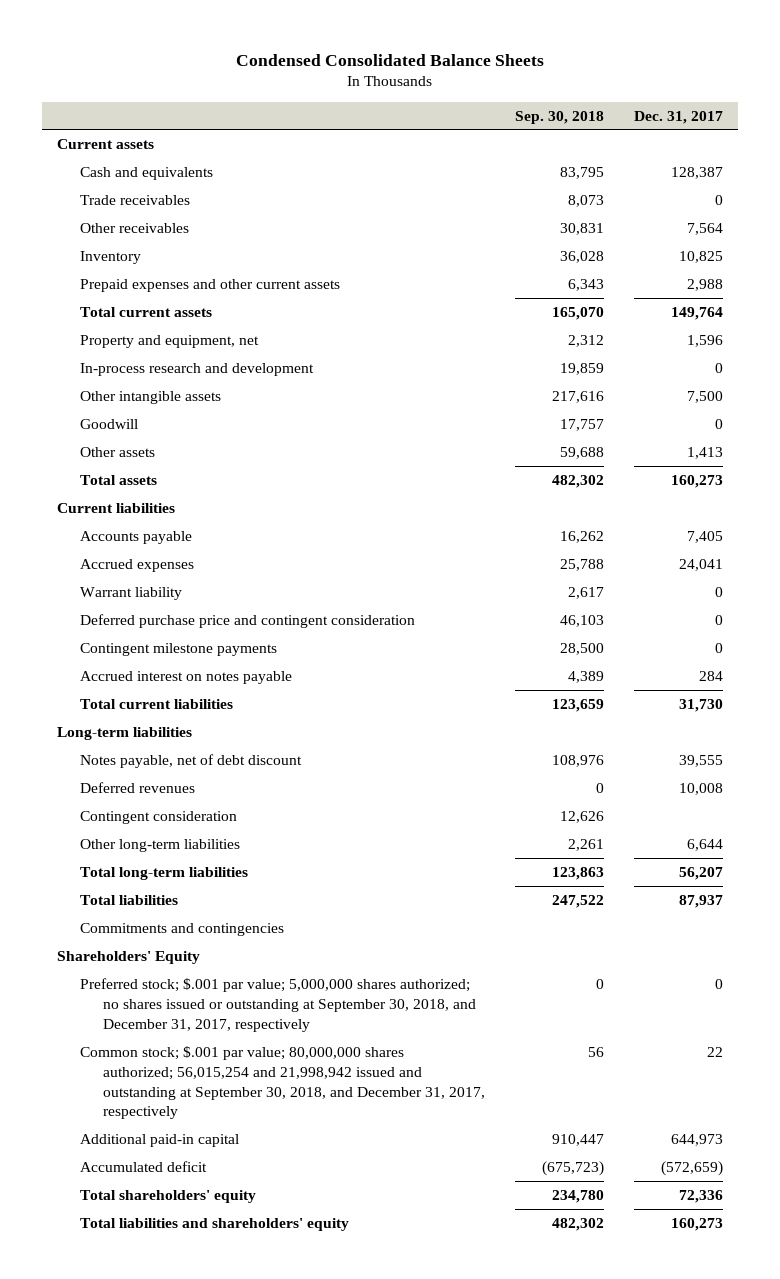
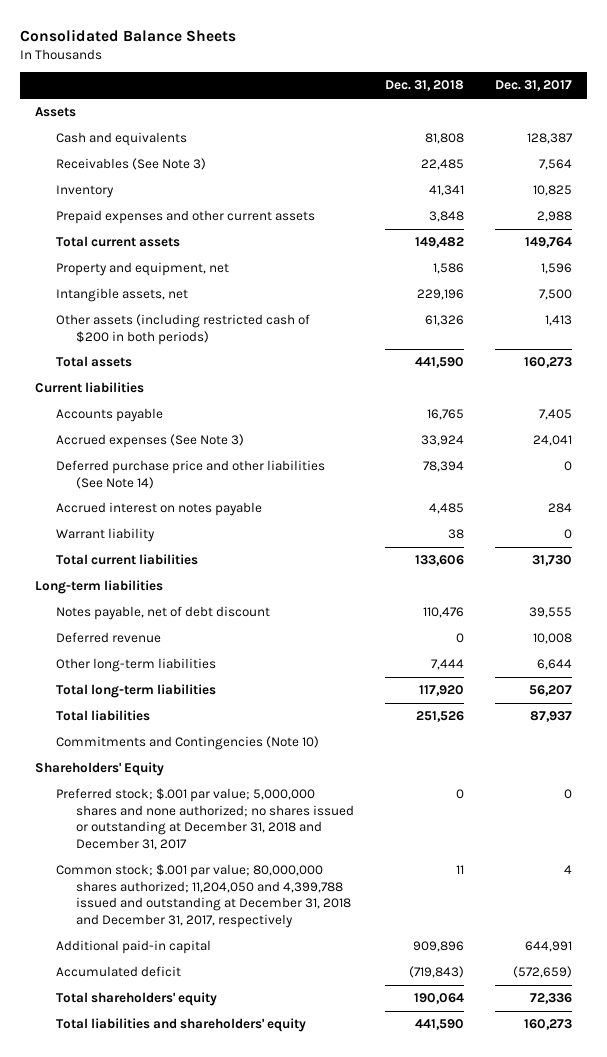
- Condensed Consolidated Balance Sheets
+ Consolidated Balance Sheets
- | Sep. 30, 2018 | Dec. 31, 2017
+ | Dec. 31, 2018 | Dec. 31, 2017
- Current assets
+ Assets
- Trade receivables | 8,073 | 0
- Other receivables | 30,831 | 7,564
+ Receivables (See Note 3) | 22,485 | 7,564
- In-process research and development | 19,859 | 0
- Other intangible assets | 217,616 | 7,500
- Goodwill | 17,757 | 0
- Other assets | 59,688 | 1,413
+ Intangible assets, net | 229,196 | 7,500
+ Other assets (including restricted cash of $200 in both periods) | 61,326 | 1,413
- Accrued expenses | 25,788 | 24,041
- Deferred purchase price and contingent consideration | 46,103 | 0
- Contingent milestone payments | 28,500 | 0
+ Accrued expenses (See Note 3) | 33,924 | 24,041
+ Deferred purchase price and other liabilities (See Note 14) | 78,394 | 0
moved down: Warrant liability | 38 | 0
- Deferred revenues | 0 | 10,008
- Contingent consideration | 12,626 |
+ Deferred revenue | 0 | 10,008
- Commitments and contingencies
+ Commitments and Contingencies (Note 10)
- Preferred stock; $.001 par value; 5,000,000 shares authorized; no shares issued or outstanding at September 30, 2018, and December 31, 2017, respectively | 0 | 0
- Common stock; $.001 par value; 80,000,000 shares authorized; 56,015,254 and 21,998,942 issued and outstanding at September 30, 2018, and December 31, 2017, respectively | 56 | 22
- Additional paid-in capital | 910,447 | 644,973
+ Preferred stock; $.001 par value; 5,000,000 shares and none authorized; no shares issued or outstanding at December 31, 2018 and December 31, 2017 | 0 | 0
+ Common stock; $.001 par value; 80,000,000 shares authorized; 11,204,050 and 4,399,788 issued and outstanding at December 31, 2018 and December 31, 2017, respectively | 11 | 4
+ Additional paid-in capital | 909,896 | 644,991

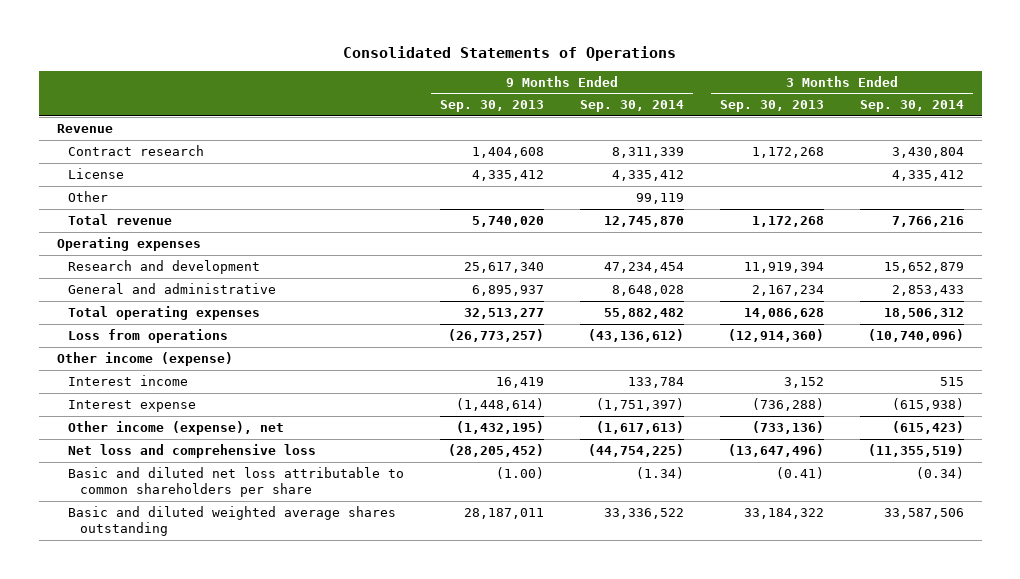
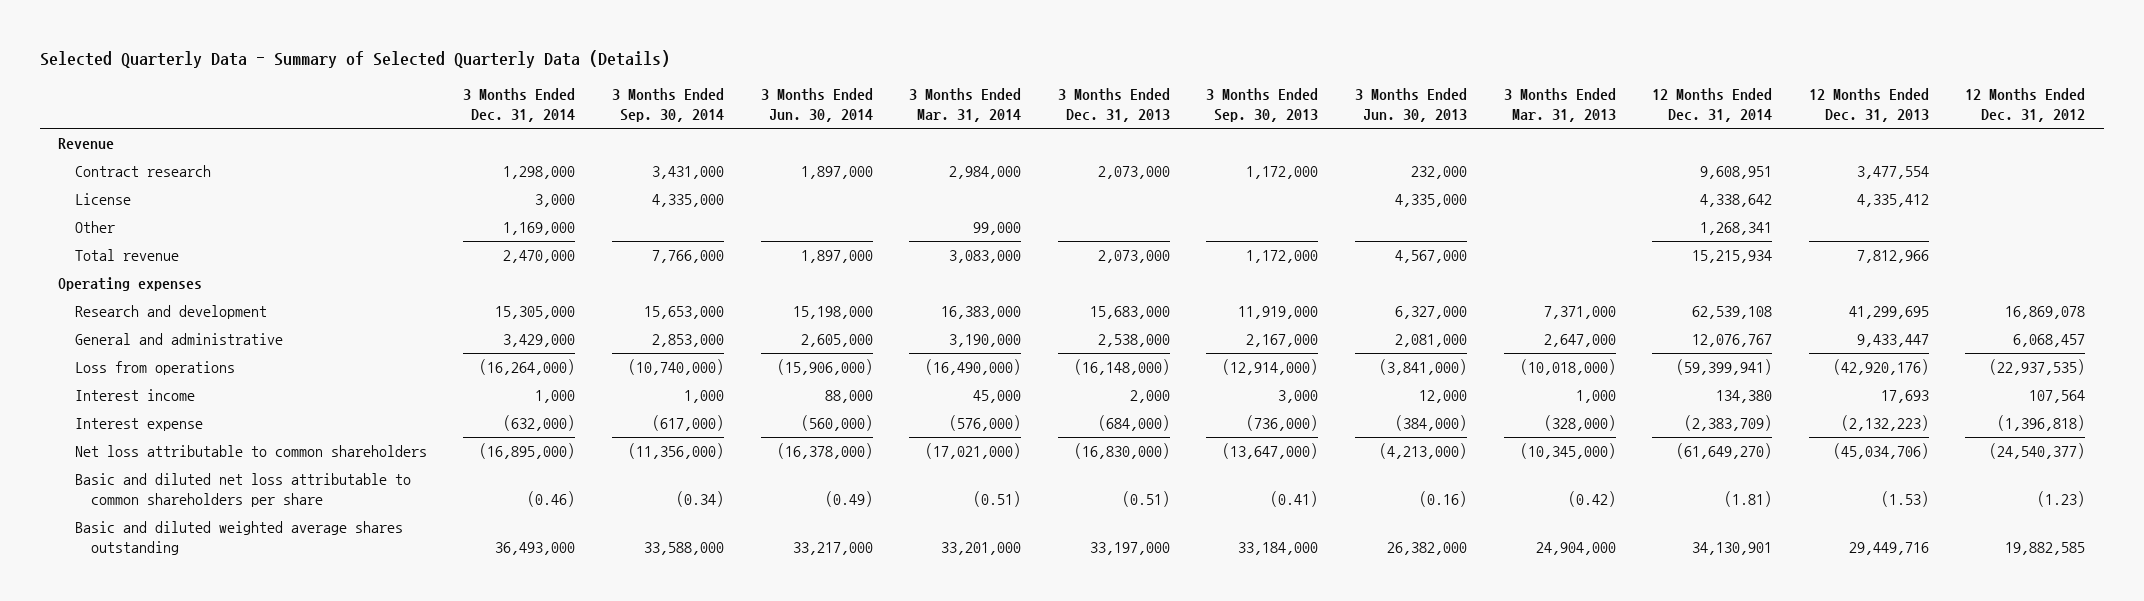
- Consolidated Statements of Operations
+ Selected Quarterly Data - Summary of Selected Quarterly Data (Details)
- | 9 Months Ended Sep. 30, 2013 | 9 Months Ended Sep. 30, 2014 | 3 Months Ended Sep. 30, 2013 | 3 Months Ended Sep. 30, 2014
+ | 3 Months Ended Dec. 31, 2014 | 3 Months Ended Sep. 30, 2014 | 3 Months Ended Jun. 30, 2014 | 3 Months Ended Mar. 31, 2014 | 3 Months Ended Dec. 31, 2013 | 3 Months Ended Sep. 30, 2013 | 3 Months Ended Jun. 30, 2013 | 3 Months Ended Mar. 31, 2013 | 12 Months Ended Dec. 31, 2014 | 12 Months Ended Dec. 31, 2013 | 12 Months Ended Dec. 31, 2012
- Contract research | 1,404,608 | 8,311,339 | 1,172,268 | 3,430,804
- License | 4,335,412 | 4,335,412 | | 4,335,412
+ Contract research | 1,298,000 | 3,431,000 | 1,897,000 | 2,984,000 | 2,073,000 | 1,172,000 | 232,000 | | 9,608,951 | 3,477,554 |
+ License | 3,000 | 4,335,000 | | | | | 4,335,000 | | 4,338,642 | 4,335,412 |
- Total revenue | 5,740,020 | 12,745,870 | 1,172,268 | 7,766,216
+ Total revenue | 2,470,000 | 7,766,000 | 1,897,000 | 3,083,000 | 2,073,000 | 1,172,000 | 4,567,000 | | 15,215,934 | 7,812,966 |
- Research and development | 25,617,340 | 47,234,454 | 11,919,394 | 15,652,879
- General and administrative | 6,895,937 | 8,648,028 | 2,167,234 | 2,853,433
- Total operating expenses | 32,513,277 | 55,882,482 | 14,086,628 | 18,506,312
- Loss from operations | (26,773,257) | (43,136,612) | (12,914,360) | (10,740,096)
- Other income (expense)
- Interest income | 16,419 | 133,784 | 3,152 | 515
- Interest expense | (1,448,614) | (1,751,397) | (736,288) | (615,938)
- Other income (expense), net | (1,432,195) | (1,617,613) | (733,136) | (615,423)
- Net loss and comprehensive loss | (28,205,452) | (44,754,225) | (13,647,496) | (11,355,519)
+ Research and development | 15,305,000 | 15,653,000 | 15,198,000 | 16,383,000 | 15,683,000 | 11,919,000 | 6,327,000 | 7,371,000 | 62,539,108 | 41,299,695 | 16,869,078
+ General and administrative | 3,429,000 | 2,853,000 | 2,605,000 | 3,190,000 | 2,538,000 | 2,167,000 | 2,081,000 | 2,647,000 | 12,076,767 | 9,433,447 | 6,068,457
+ Loss from operations | (16,264,000) | (10,740,000) | (15,906,000) | (16,490,000) | (16,148,000) | (12,914,000) | (3,841,000) | (10,018,000) | (59,399,941) | (42,920,176) | (22,937,535)
+ Interest income | 1,000 | 1,000 | 88,000 | 45,000 | 2,000 | 3,000 | 12,000 | 1,000 | 134,380 | 17,693 | 107,564
+ Interest expense | (632,000) | (617,000) | (560,000) | (576,000) | (684,000) | (736,000) | (384,000) | (328,000) | (2,383,709) | (2,132,223) | (1,396,818)
+ Net loss attributable to common shareholders | (16,895,000) | (11,356,000) | (16,378,000) | (17,021,000) | (16,830,000) | (13,647,000) | (4,213,000) | (10,345,000) | (61,649,270) | (45,034,706) | (24,540,377)
- Basic and diluted weighted average shares outstanding | 28,187,011 | 33,336,522 | 33,184,322 | 33,587,506
+ Basic and diluted weighted average shares outstanding | 36,493,000 | 33,588,000 | 33,217,000 | 33,201,000 | 33,197,000 | 33,184,000 | 26,382,000 | 24,904,000 | 34,130,901 | 29,449,716 | 19,882,585

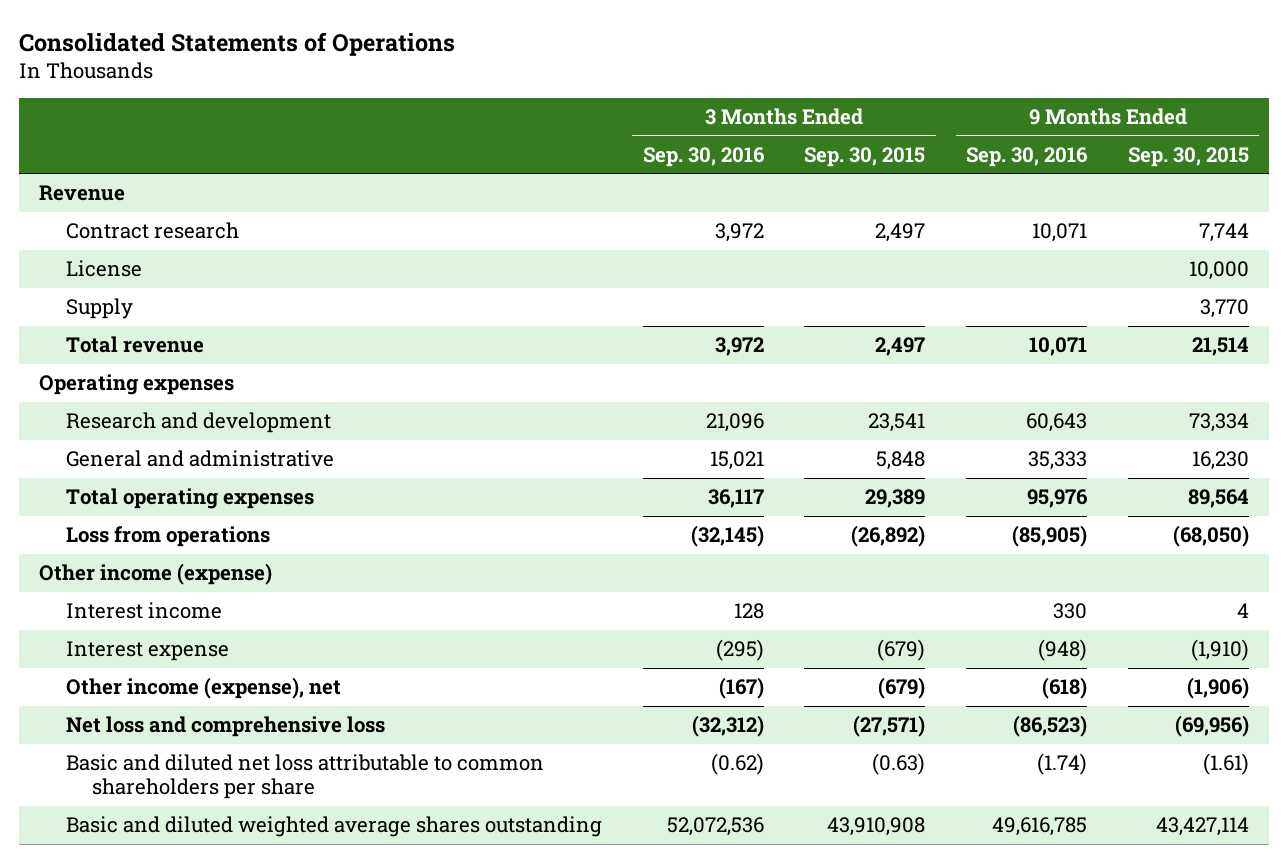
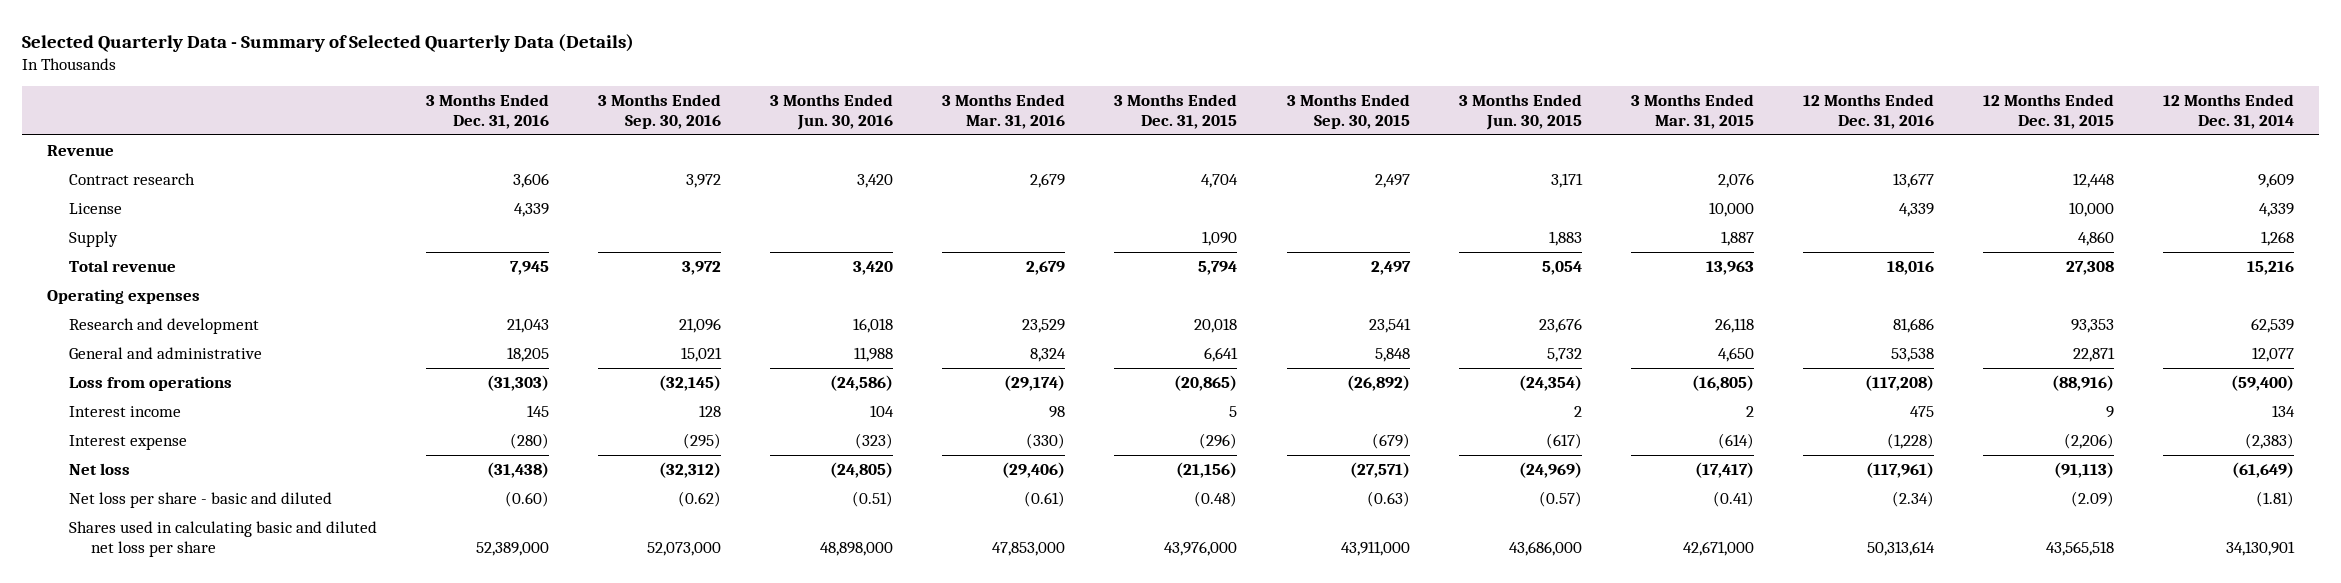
- Consolidated Statements of Operations
+ Selected Quarterly Data - Summary of Selected Quarterly Data (Details)
- | 3 Months Ended Sep. 30, 2016 | 3 Months Ended Sep. 30, 2015 | 9 Months Ended Sep. 30, 2016 | 9 Months Ended Sep. 30, 2015
+ | 3 Months Ended Dec. 31, 2016 | 3 Months Ended Sep. 30, 2016 | 3 Months Ended Jun. 30, 2016 | 3 Months Ended Mar. 31, 2016 | 3 Months Ended Dec. 31, 2015 | 3 Months Ended Sep. 30, 2015 | 3 Months Ended Jun. 30, 2015 | 3 Months Ended Mar. 31, 2015 | 12 Months Ended Dec. 31, 2016 | 12 Months Ended Dec. 31, 2015 | 12 Months Ended Dec. 31, 2014
- Total operating expenses | 36,117 | 29,389 | 95,976 | 89,564
- Other income (expense)
- Other income (expense), net | (167) | (679) | (618) | (1,906)
- Net loss and comprehensive loss | (32,312) | (27,571) | (86,523) | (69,956)
- Basic and diluted net loss attributable to common shareholders per share | (0.62) | (0.63) | (1.74) | (1.61)
- Basic and diluted weighted average shares outstanding | 52,072,536 | 43,910,908 | 49,616,785 | 43,427,114
+ Net loss | (31,438) | (32,312) | (24,805) | (29,406) | (21,156) | (27,571) | (24,969) | (17,417) | (117,961) | (91,113) | (61,649)
+ Net loss per share - basic and diluted | (0.60) | (0.62) | (0.51) | (0.61) | (0.48) | (0.63) | (0.57) | (0.41) | (2.34) | (2.09) | (1.81)
+ Shares used in calculating basic and diluted net loss per share | 52,389,000 | 52,073,000 | 48,898,000 | 47,853,000 | 43,976,000 | 43,911,000 | 43,686,000 | 42,671,000 | 50,313,614 | 43,565,518 | 34,130,901

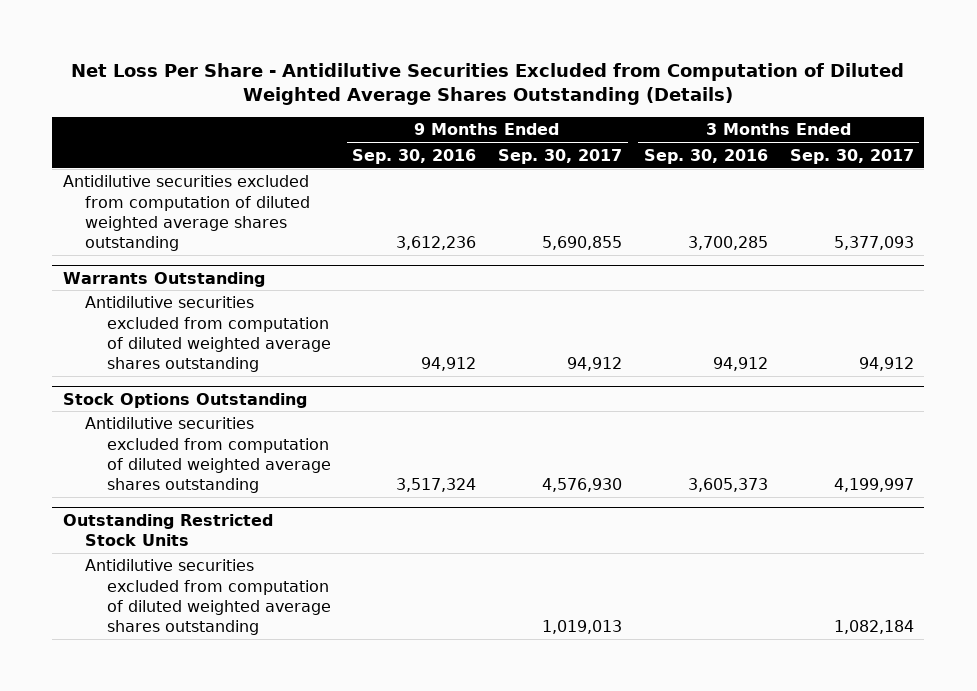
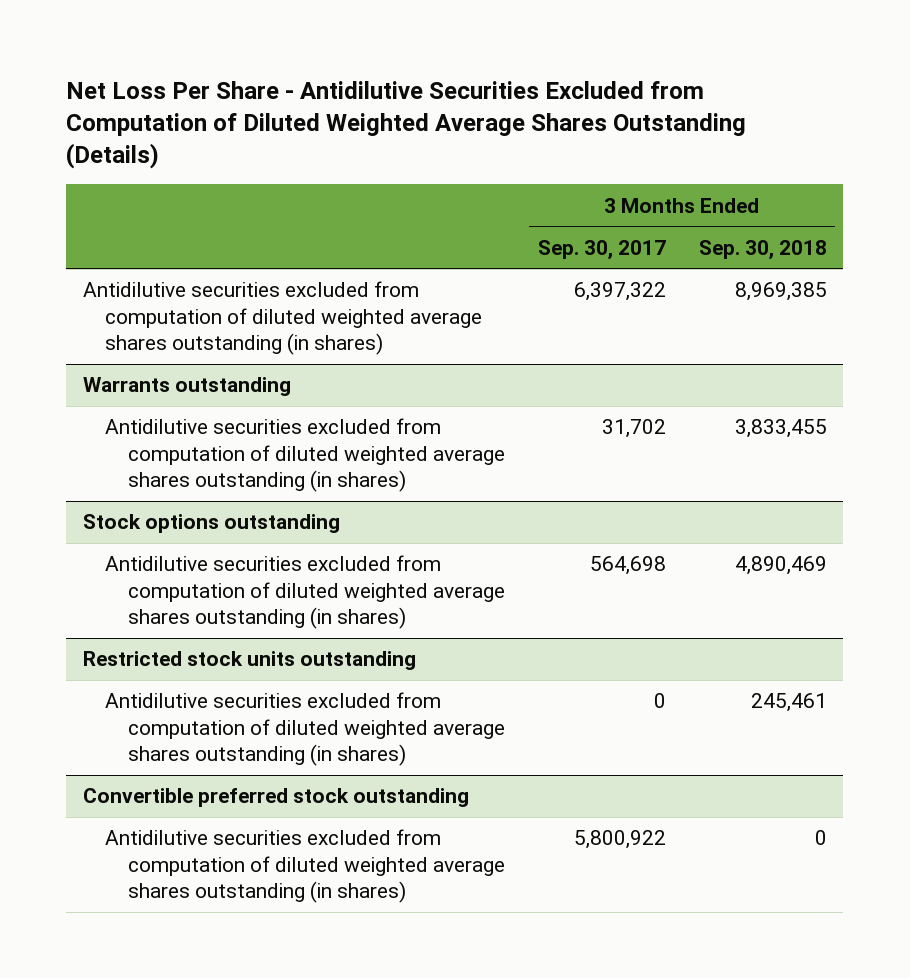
- | 9 Months Ended Sep. 30, 2016 | 9 Months Ended Sep. 30, 2017 | 3 Months Ended Sep. 30, 2016 | 3 Months Ended Sep. 30, 2017
+ | 3 Months Ended Sep. 30, 2017 | 3 Months Ended Sep. 30, 2018
- Antidilutive securities excluded from computation of diluted weighted average shares outstanding | 3,612,236 | 5,690,855 | 3,700,285 | 5,377,093
- Warrants Outstanding
- Antidilutive securities excluded from computation of diluted weighted average shares outstanding | 94,912 | 94,912 | 94,912 | 94,912
- Stock Options Outstanding
- Antidilutive securities excluded from computation of diluted weighted average shares outstanding | 3,517,324 | 4,576,930 | 3,605,373 | 4,199,997
- Outstanding Restricted Stock Units
- Antidilutive securities excluded from computation of diluted weighted average shares outstanding | | 1,019,013 | | 1,082,184
+ Antidilutive securities excluded from computation of diluted weighted average shares outstanding (in shares) | 6,397,322 | 8,969,385
+ Warrants outstanding
+ Antidilutive securities excluded from computation of diluted weighted average shares outstanding (in shares) | 31,702 | 3,833,455
+ Stock options outstanding
+ Antidilutive securities excluded from computation of diluted weighted average shares outstanding (in shares) | 564,698 | 4,890,469
+ Restricted stock units outstanding
+ Antidilutive securities excluded from computation of diluted weighted average shares outstanding (in shares) | 0 | 245,461
+ Convertible preferred stock outstanding
+ Antidilutive securities excluded from computation of diluted weighted average shares outstanding (in shares) | 5,800,922 | 0

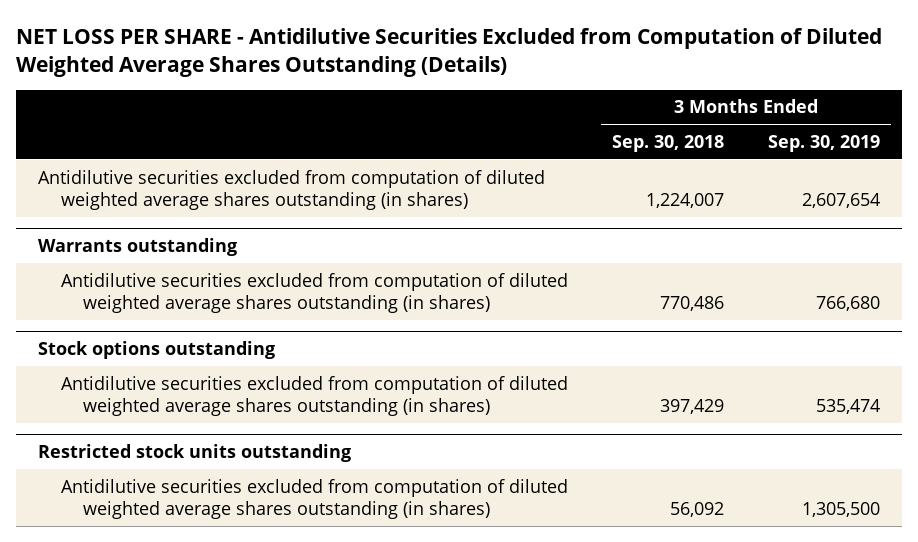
- Net Loss Per Share - Antidilutive Securities Excluded from Computation of Diluted Weighted Average Shares Outstanding (Details)
+ NET LOSS PER SHARE - Antidilutive Securities Excluded from Computation of Diluted Weighted Average Shares Outstanding (Details)
- | 3 Months Ended Sep. 30, 2017 | 3 Months Ended Sep. 30, 2018
+ | 3 Months Ended Sep. 30, 2018 | 3 Months Ended Sep. 30, 2019
- Antidilutive securities excluded from computation of diluted weighted average shares outstanding (in shares) | 6,397,322 | 8,969,385
+ Antidilutive securities excluded from computation of diluted weighted average shares outstanding (in shares) | 1,224,007 | 2,607,654
@ Warrants outstanding
- Antidilutive securities excluded from computation of diluted weighted average shares outstanding (in shares) | 31,702 | 3,833,455
+ Antidilutive securities excluded from computation of diluted weighted average shares outstanding (in shares) | 770,486 | 766,680
@ Stock options outstanding
- Antidilutive securities excluded from computation of diluted weighted average shares outstanding (in shares) | 564,698 | 4,890,469
+ Antidilutive securities excluded from computation of diluted weighted average shares outstanding (in shares) | 397,429 | 535,474
@ Restricted stock units outstanding
- Antidilutive securities excluded from computation of diluted weighted average shares outstanding (in shares) | 0 | 245,461
- Convertible preferred stock outstanding
- Antidilutive securities excluded from computation of diluted weighted average shares outstanding (in shares) | 5,800,922 | 0
@ Restricted stock units outstanding
+ Antidilutive securities excluded from computation of diluted weighted average shares outstanding (in shares) | 56,092 | 1,305,500

